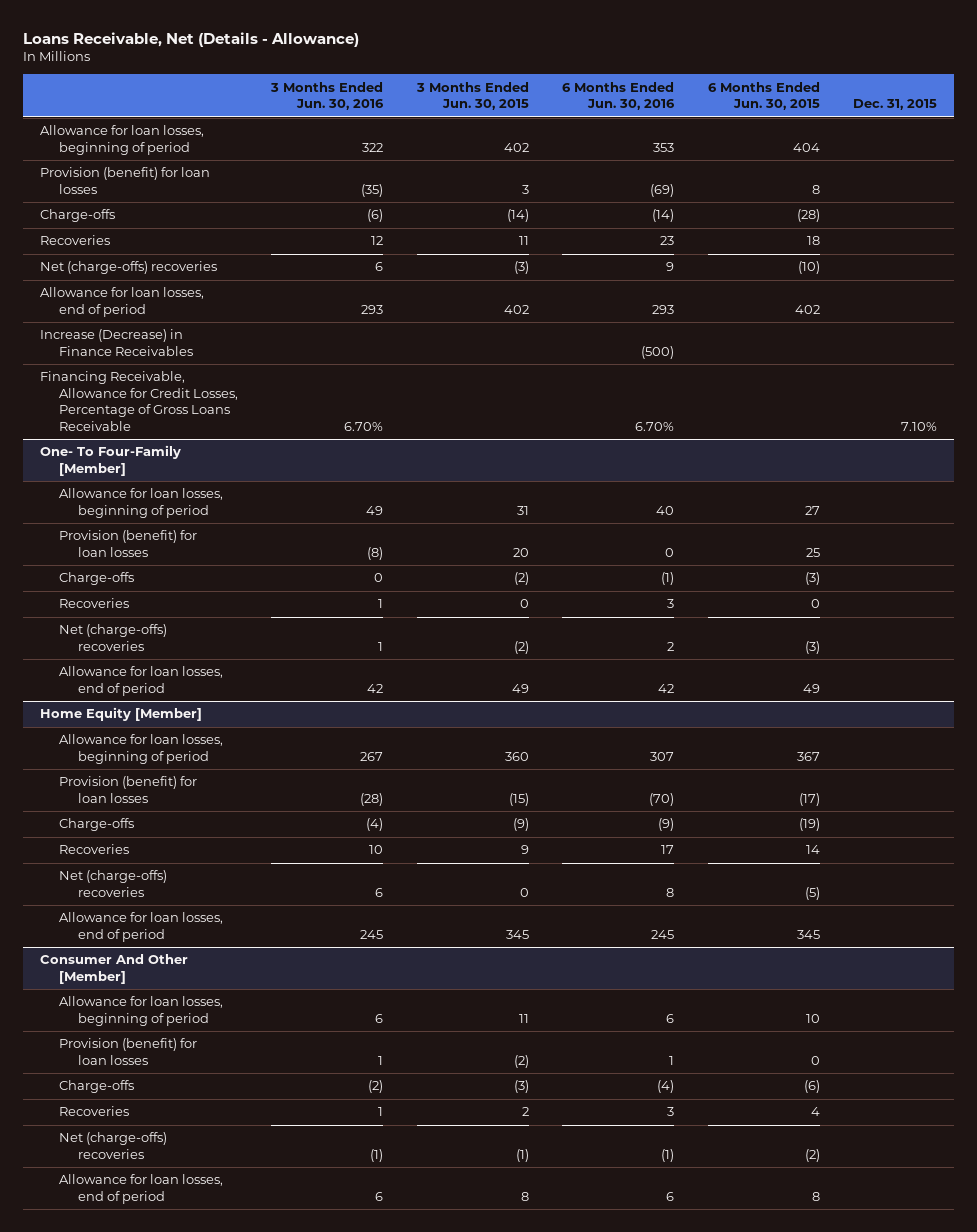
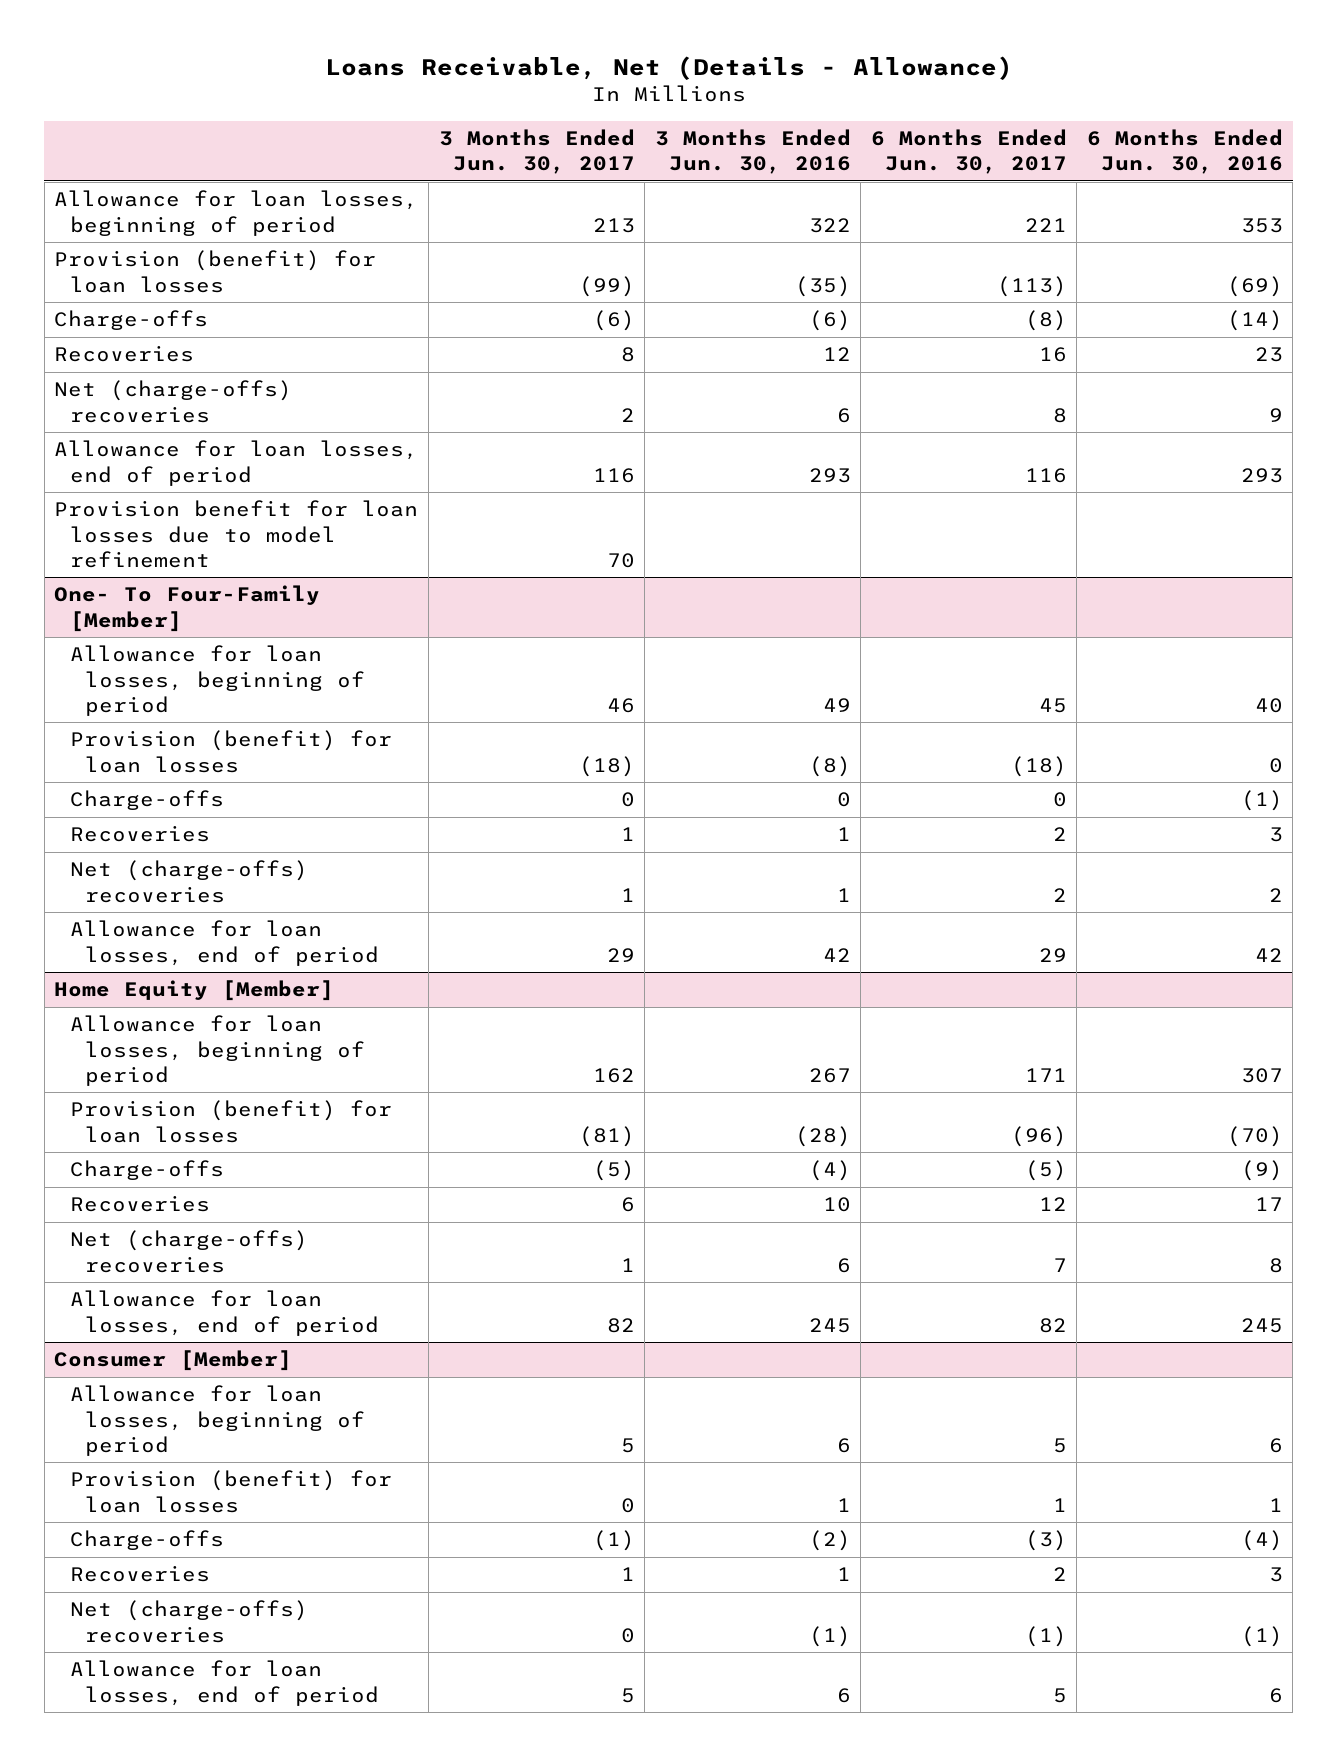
- | 3 Months Ended Jun. 30, 2016 | 3 Months Ended Jun. 30, 2015 | 6 Months Ended Jun. 30, 2016 | 6 Months Ended Jun. 30, 2015 | Dec. 31, 2015
+ | 3 Months Ended Jun. 30, 2017 | 3 Months Ended Jun. 30, 2016 | 6 Months Ended Jun. 30, 2017 | 6 Months Ended Jun. 30, 2016
- Increase (Decrease) in Finance Receivables | | | (500) | |
- Financing Receivable, Allowance for Credit Losses, Percentage of Gross Loans Receivable | 6.70% | | 6.70% | | 7.10%
+ Provision benefit for loan losses due to model refinement | 70 | | |
- Consumer And Other [Member]
+ Consumer [Member]

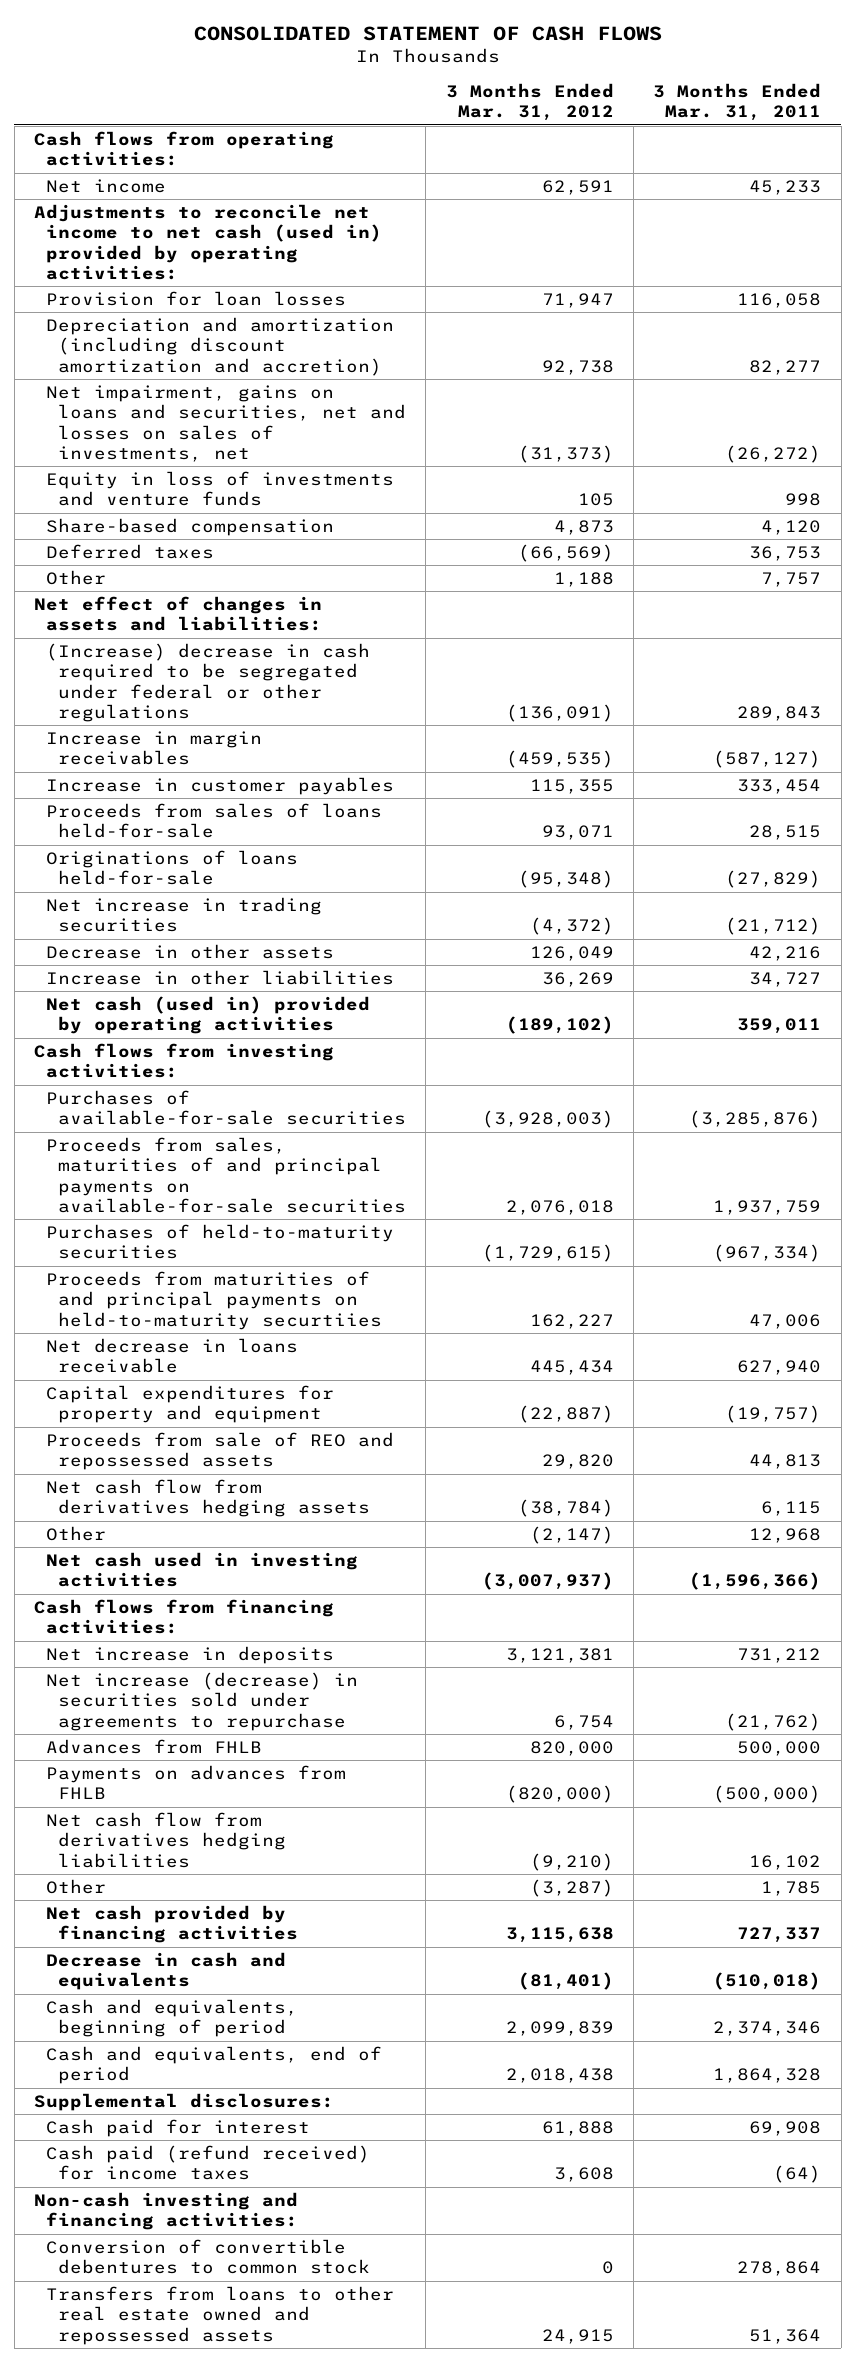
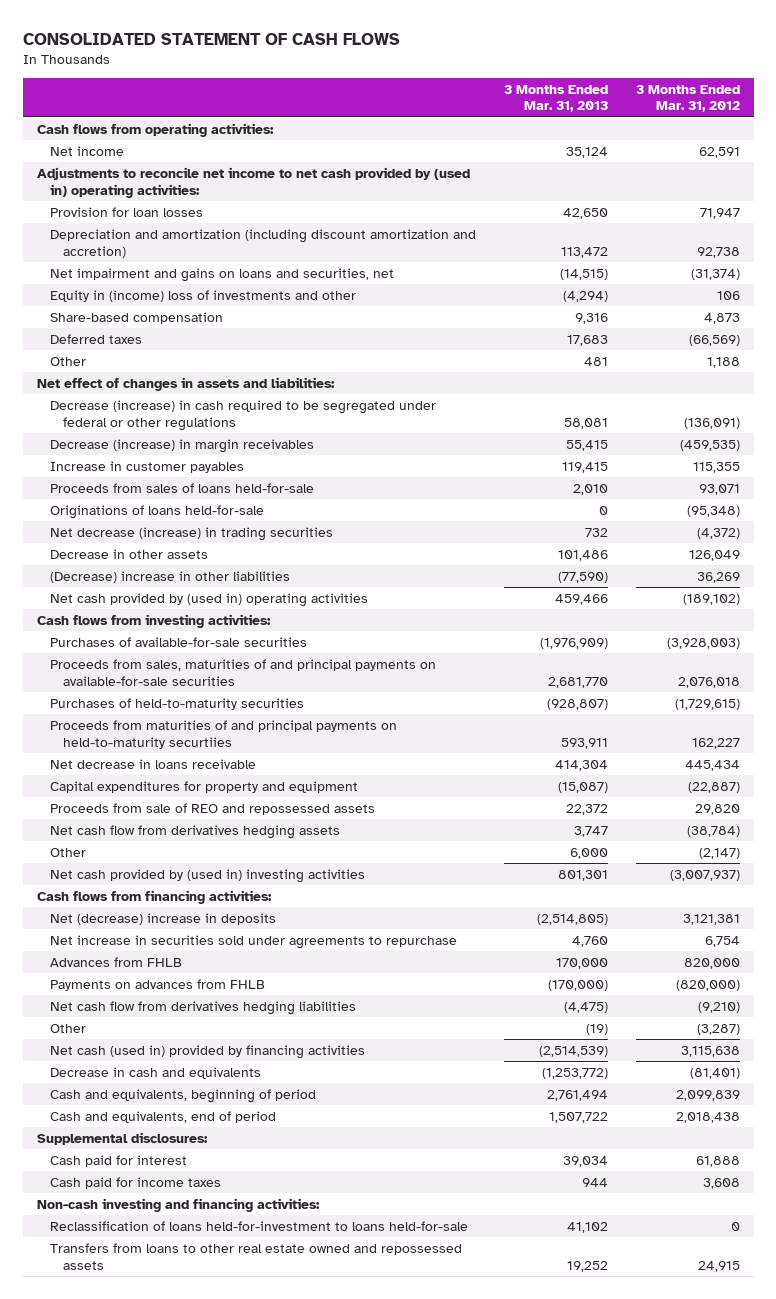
- | 3 Months Ended Mar. 31, 2012 | 3 Months Ended Mar. 31, 2011
+ | 3 Months Ended Mar. 31, 2013 | 3 Months Ended Mar. 31, 2012
- Adjustments to reconcile net income to net cash (used in) provided by operating activities:
+ Adjustments to reconcile net income to net cash provided by (used in) operating activities:
- Net impairment, gains on loans and securities, net and losses on sales of investments, net | (31,373) | (26,272)
- Equity in loss of investments and venture funds | 105 | 998
+ Net impairment and gains on loans and securities, net | (14,515) | (31,374)
+ Equity in (income) loss of investments and other | (4,294) | 106
- (Increase) decrease in cash required to be segregated under federal or other regulations | (136,091) | 289,843
- Increase in margin receivables | (459,535) | (587,127)
+ Decrease (increase) in cash required to be segregated under federal or other regulations | 58,081 | (136,091)
+ Decrease (increase) in margin receivables | 55,415 | (459,535)
- Net increase in trading securities | (4,372) | (21,712)
+ Net decrease (increase) in trading securities | 732 | (4,372)
- Increase in other liabilities | 36,269 | 34,727
- Net cash (used in) provided by operating activities | (189,102) | 359,011
+ (Decrease) increase in other liabilities | (77,590) | 36,269
+ Net cash provided by (used in) operating activities | 459,466 | (189,102)
- Net cash used in investing activities | (3,007,937) | (1,596,366)
+ Net cash provided by (used in) investing activities | 801,301 | (3,007,937)
- Net increase in deposits | 3,121,381 | 731,212
- Net increase (decrease) in securities sold under agreements to repurchase | 6,754 | (21,762)
+ Net (decrease) increase in deposits | (2,514,805) | 3,121,381
+ Net increase in securities sold under agreements to repurchase | 4,760 | 6,754
- Net cash provided by financing activities | 3,115,638 | 727,337
+ Net cash (used in) provided by financing activities | (2,514,539) | 3,115,638
- Cash paid (refund received) for income taxes | 3,608 | (64)
+ Cash paid for income taxes | 944 | 3,608
- Conversion of convertible debentures to common stock | 0 | 278,864
+ Reclassification of loans held-for-investment to loans held-for-sale | 41,102 | 0

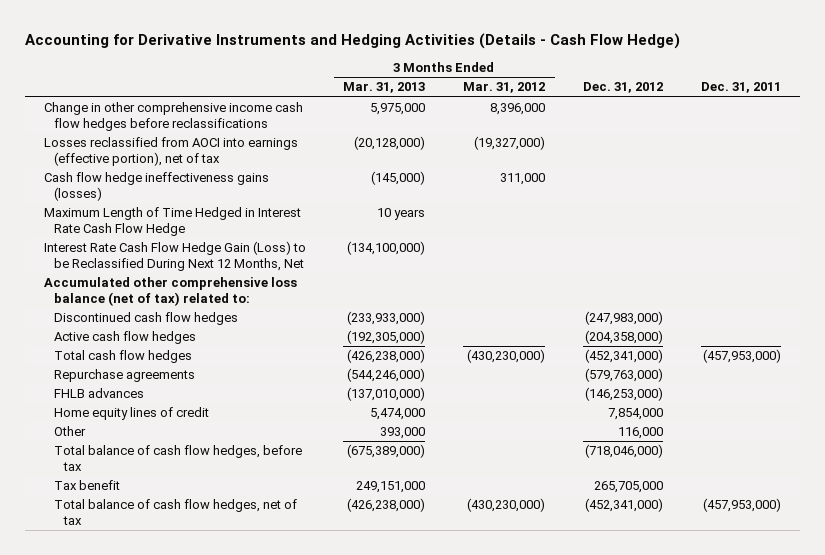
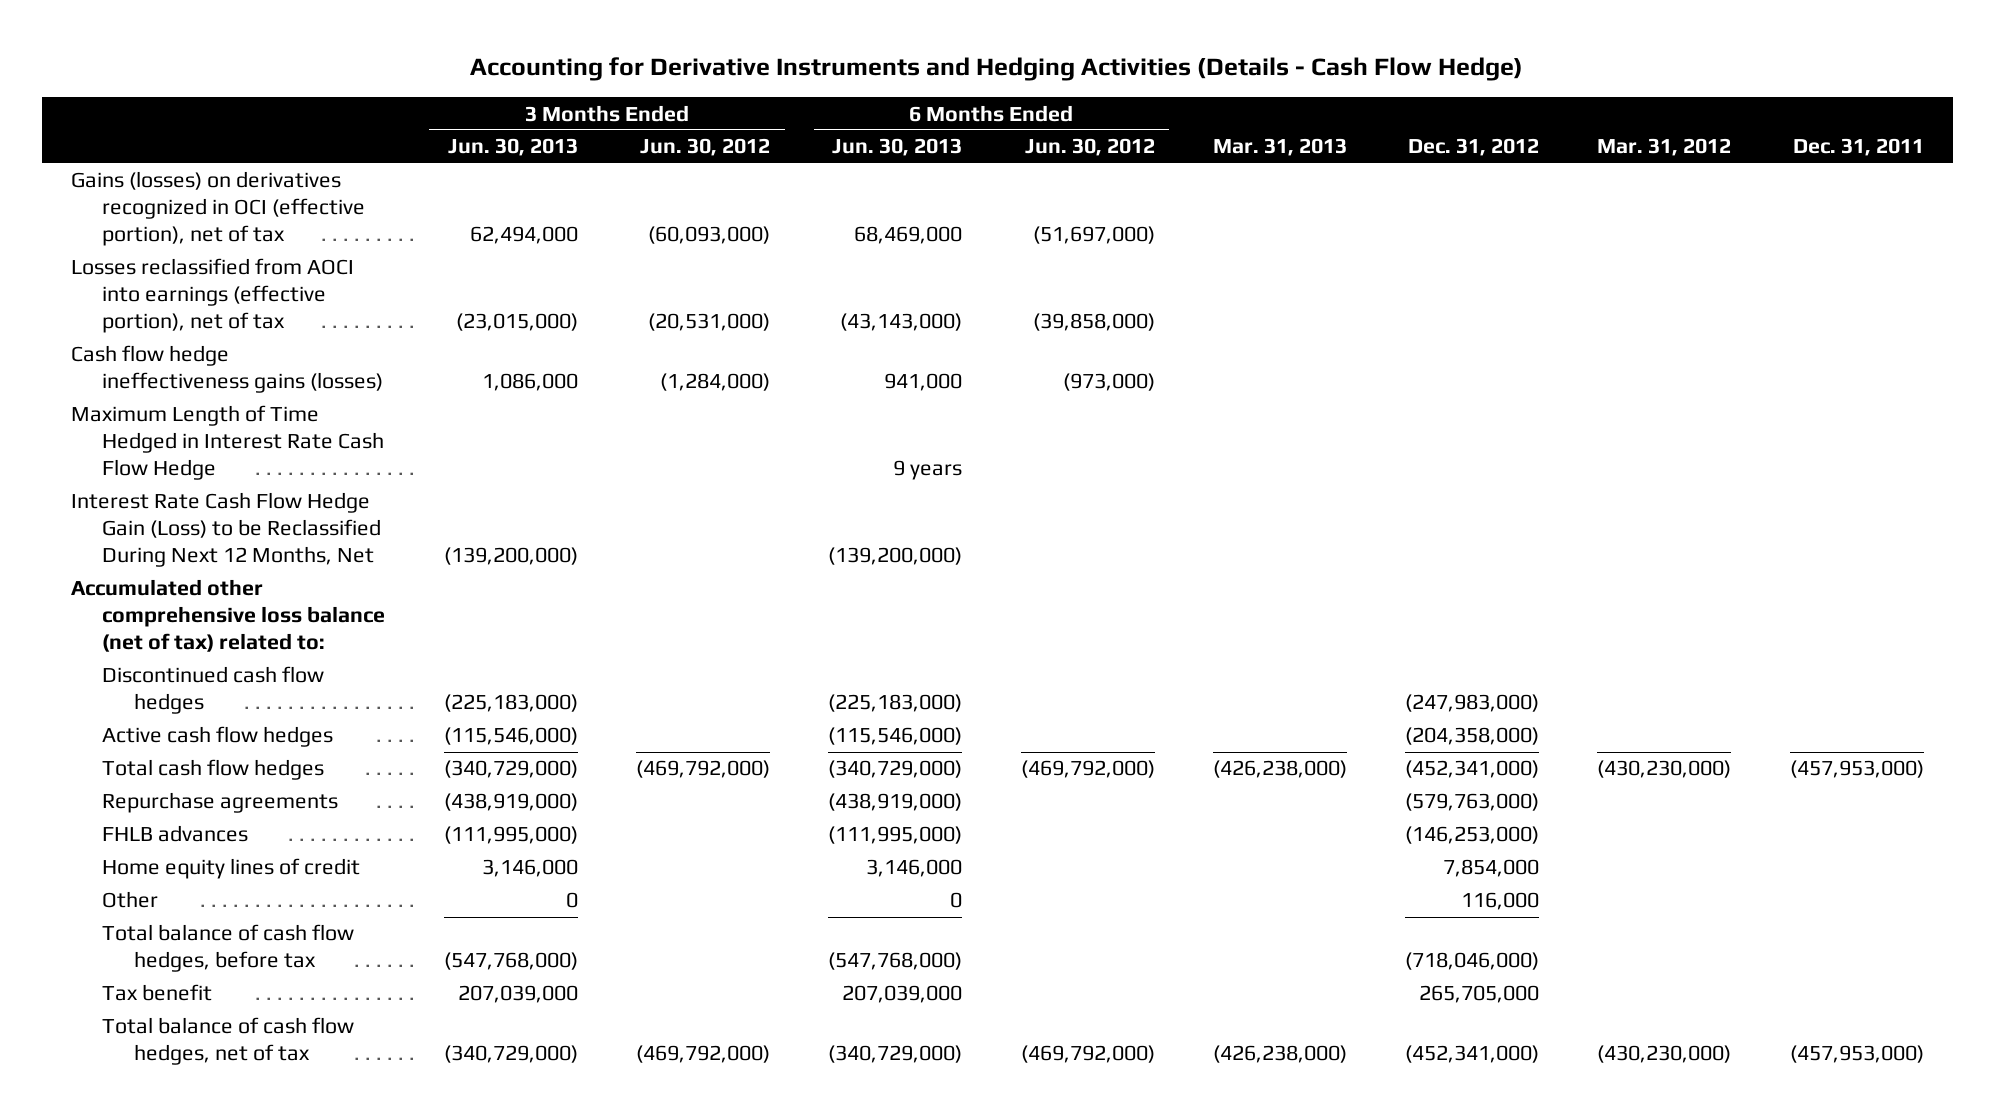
- | 3 Months Ended Mar. 31, 2013 | 3 Months Ended Mar. 31, 2012 | Dec. 31, 2012 | Dec. 31, 2011
+ | 3 Months Ended Jun. 30, 2013 | 3 Months Ended Jun. 30, 2012 | 6 Months Ended Jun. 30, 2013 | 6 Months Ended Jun. 30, 2012 | Mar. 31, 2013 | Dec. 31, 2012 | Mar. 31, 2012 | Dec. 31, 2011
- Change in other comprehensive income cash flow hedges before reclassifications | 5,975,000 | 8,396,000 | |
+ Gains (losses) on derivatives recognized in OCI (effective portion), net of tax | 62,494,000 | (60,093,000) | 68,469,000 | (51,697,000) | | | |

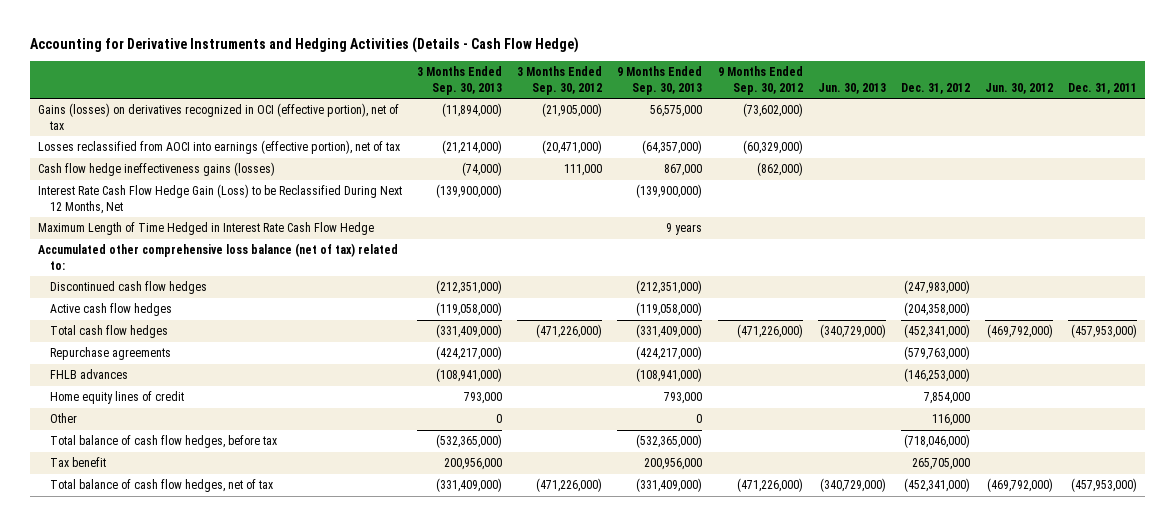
- | 3 Months Ended Jun. 30, 2013 | 3 Months Ended Jun. 30, 2012 | 6 Months Ended Jun. 30, 2013 | 6 Months Ended Jun. 30, 2012 | Mar. 31, 2013 | Dec. 31, 2012 | Mar. 31, 2012 | Dec. 31, 2011
+ | 3 Months Ended Sep. 30, 2013 | 3 Months Ended Sep. 30, 2012 | 9 Months Ended Sep. 30, 2013 | 9 Months Ended Sep. 30, 2012 | Jun. 30, 2013 | Dec. 31, 2012 | Jun. 30, 2012 | Dec. 31, 2011
moved down: Maximum Length of Time Hedged in Interest Rate Cash Flow Hedge | | | 9 years | | | | |

